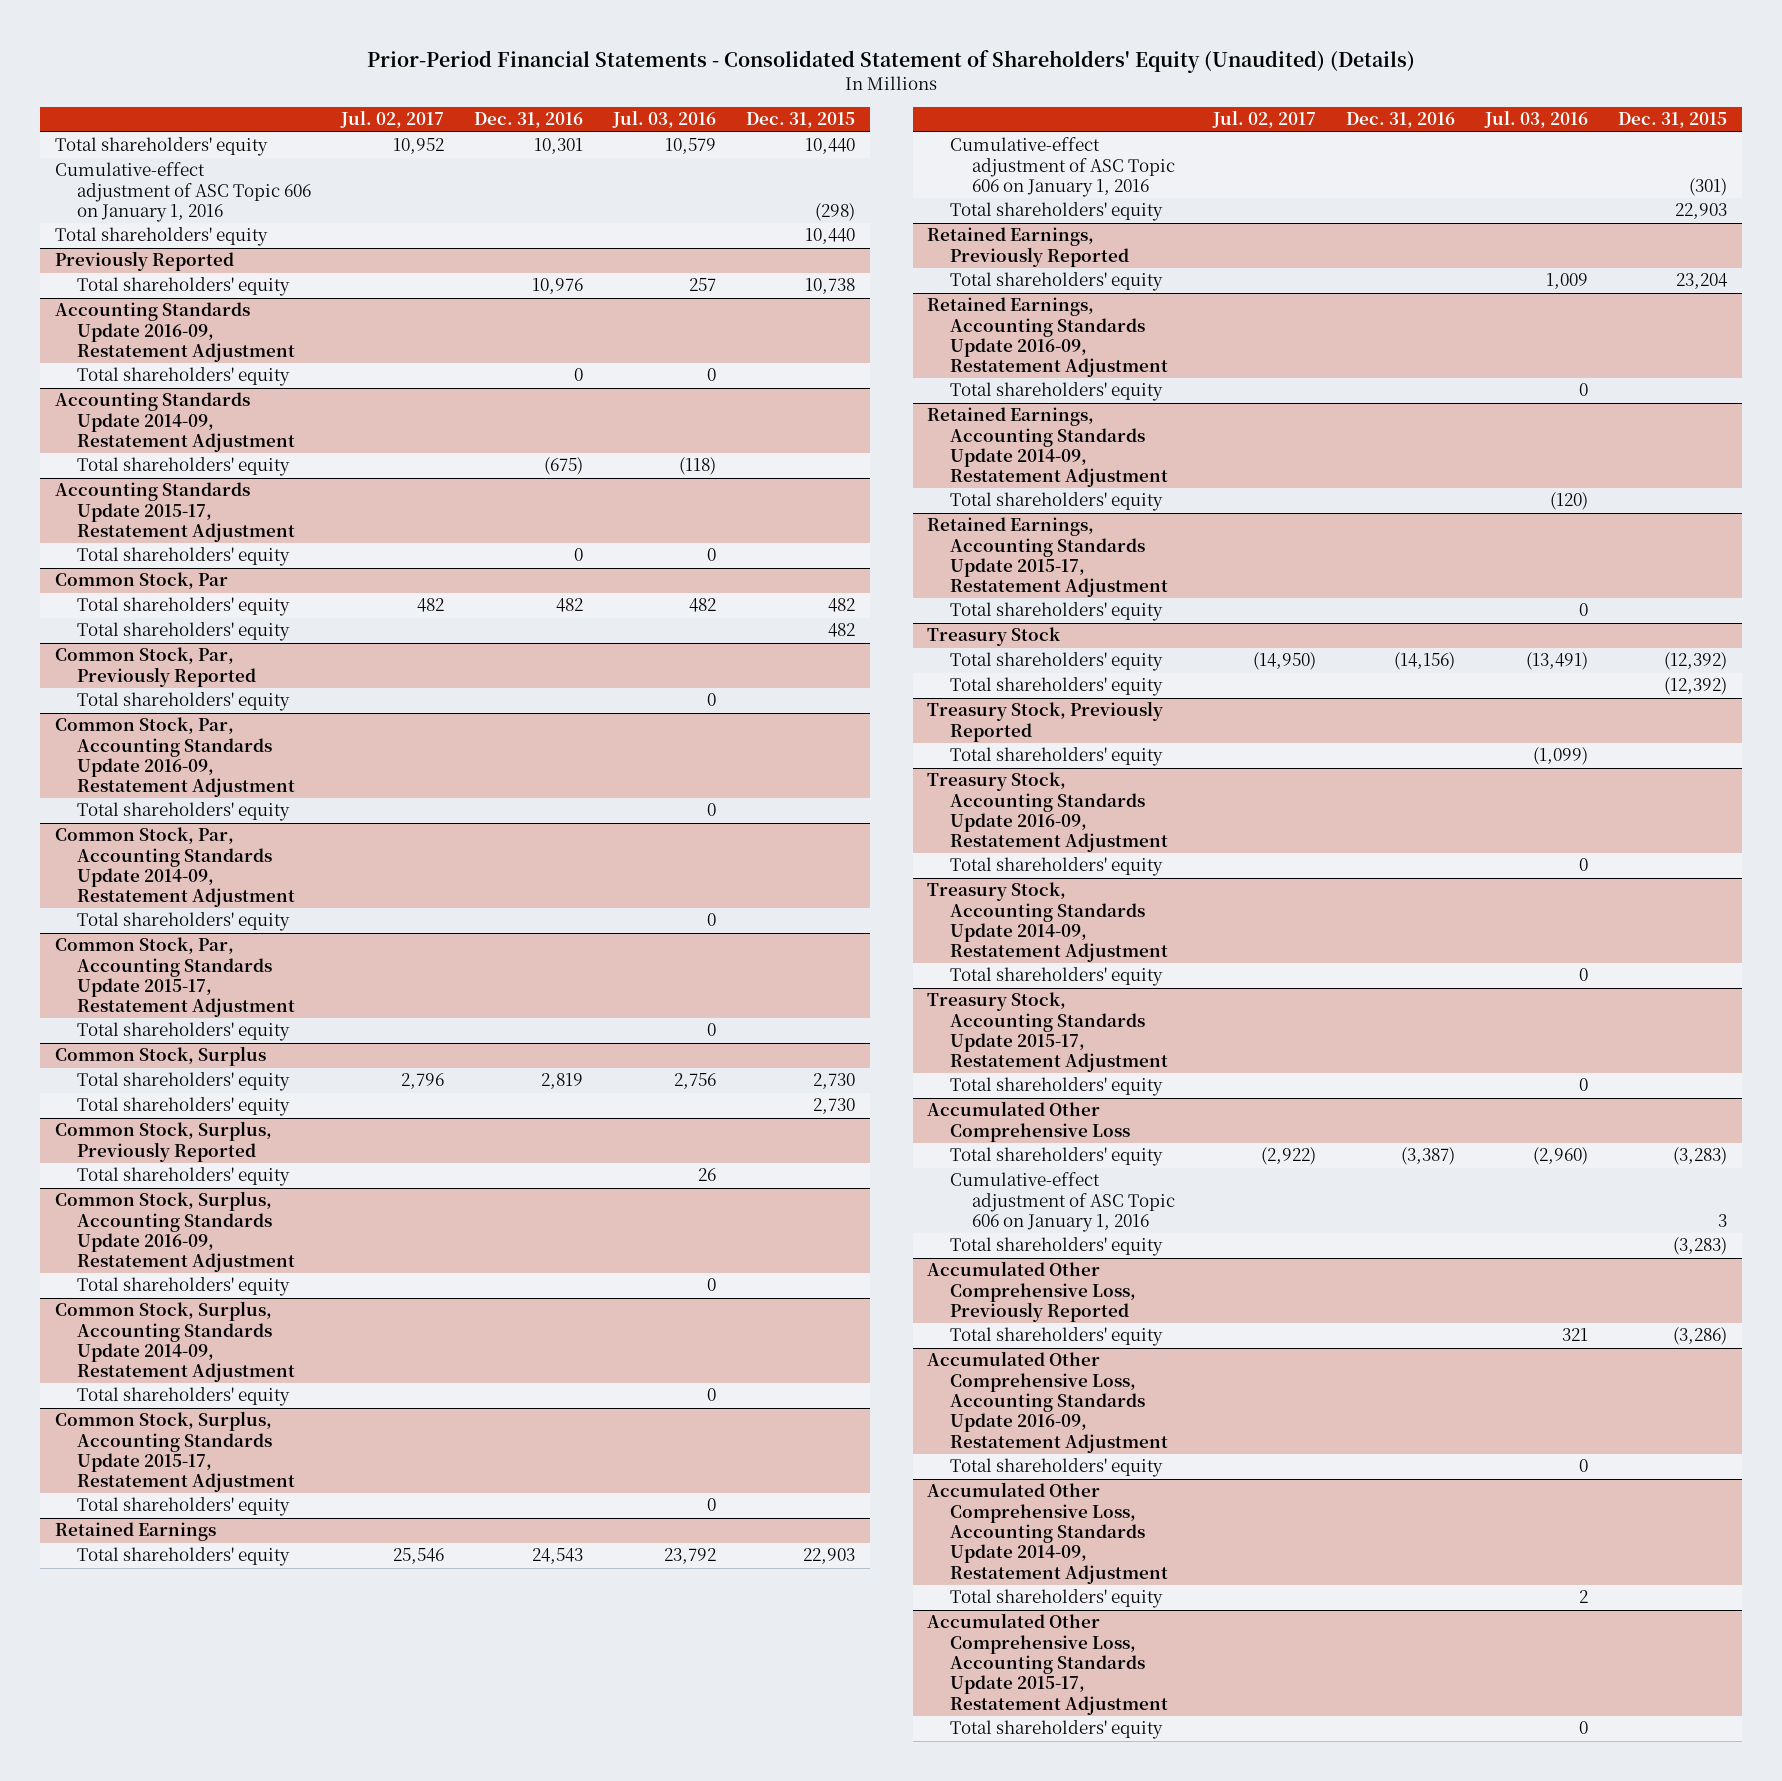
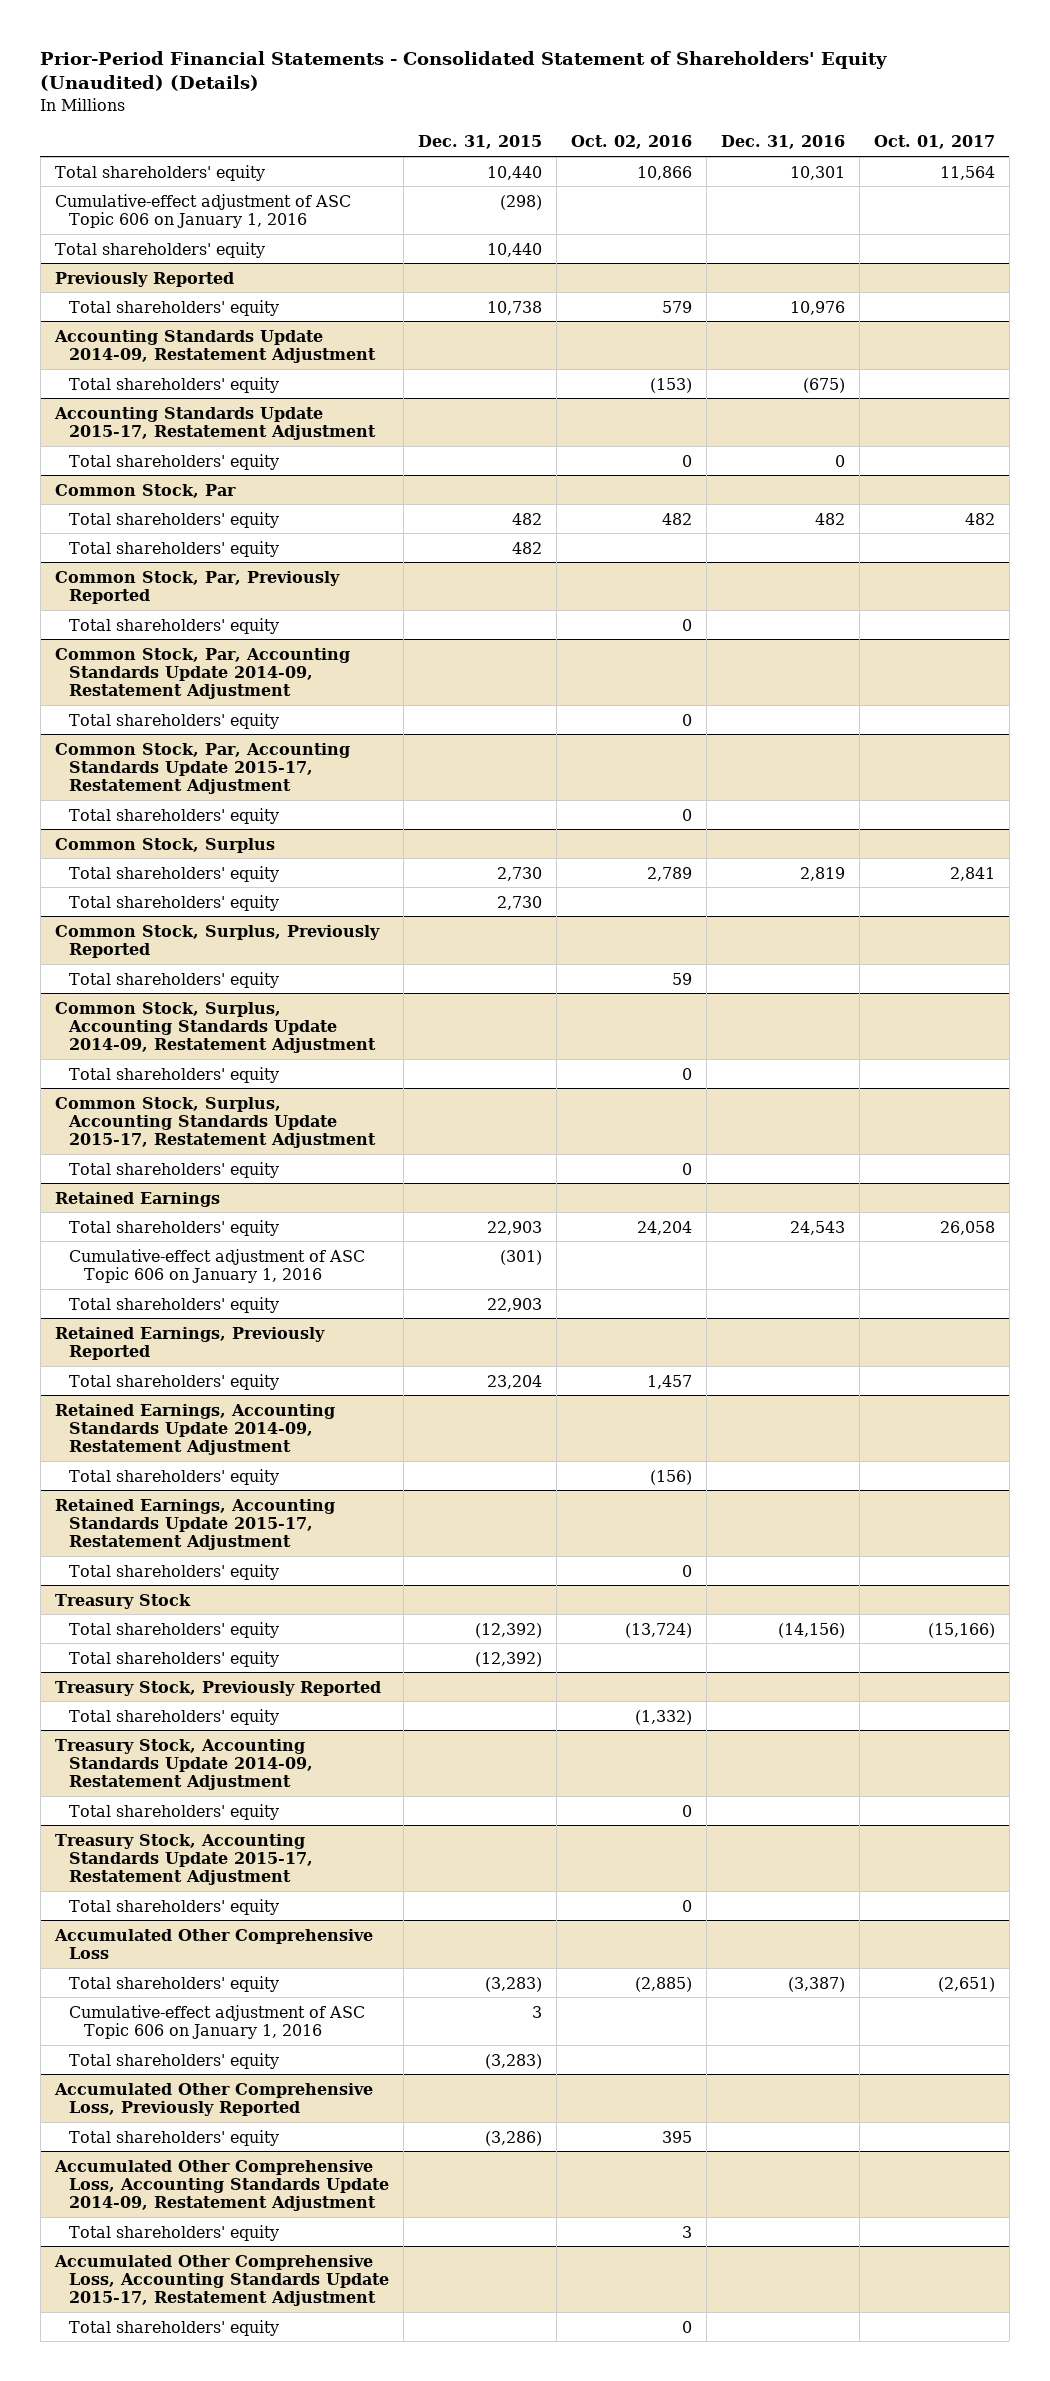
- | Jul. 02, 2017 | Dec. 31, 2016 | Jul. 03, 2016 | Dec. 31, 2015
+ | Dec. 31, 2015 | Oct. 02, 2016 | Dec. 31, 2016 | Oct. 01, 2017
- Accounting Standards Update 2016-09, Restatement Adjustment
- Total shareholders' equity | | 0 | 0 |
- Common Stock, Par, Accounting Standards Update 2016-09, Restatement Adjustment
- Total shareholders' equity | | | 0 |
- Common Stock, Surplus, Accounting Standards Update 2016-09, Restatement Adjustment
- Total shareholders' equity | | | 0 |
- Retained Earnings, Accounting Standards Update 2016-09, Restatement Adjustment
- Total shareholders' equity | | | 0 |
- Treasury Stock, Accounting Standards Update 2016-09, Restatement Adjustment
- Total shareholders' equity | | | 0 |
- Accumulated Other Comprehensive Loss, Accounting Standards Update 2016-09, Restatement Adjustment
- Total shareholders' equity | | | 0 |

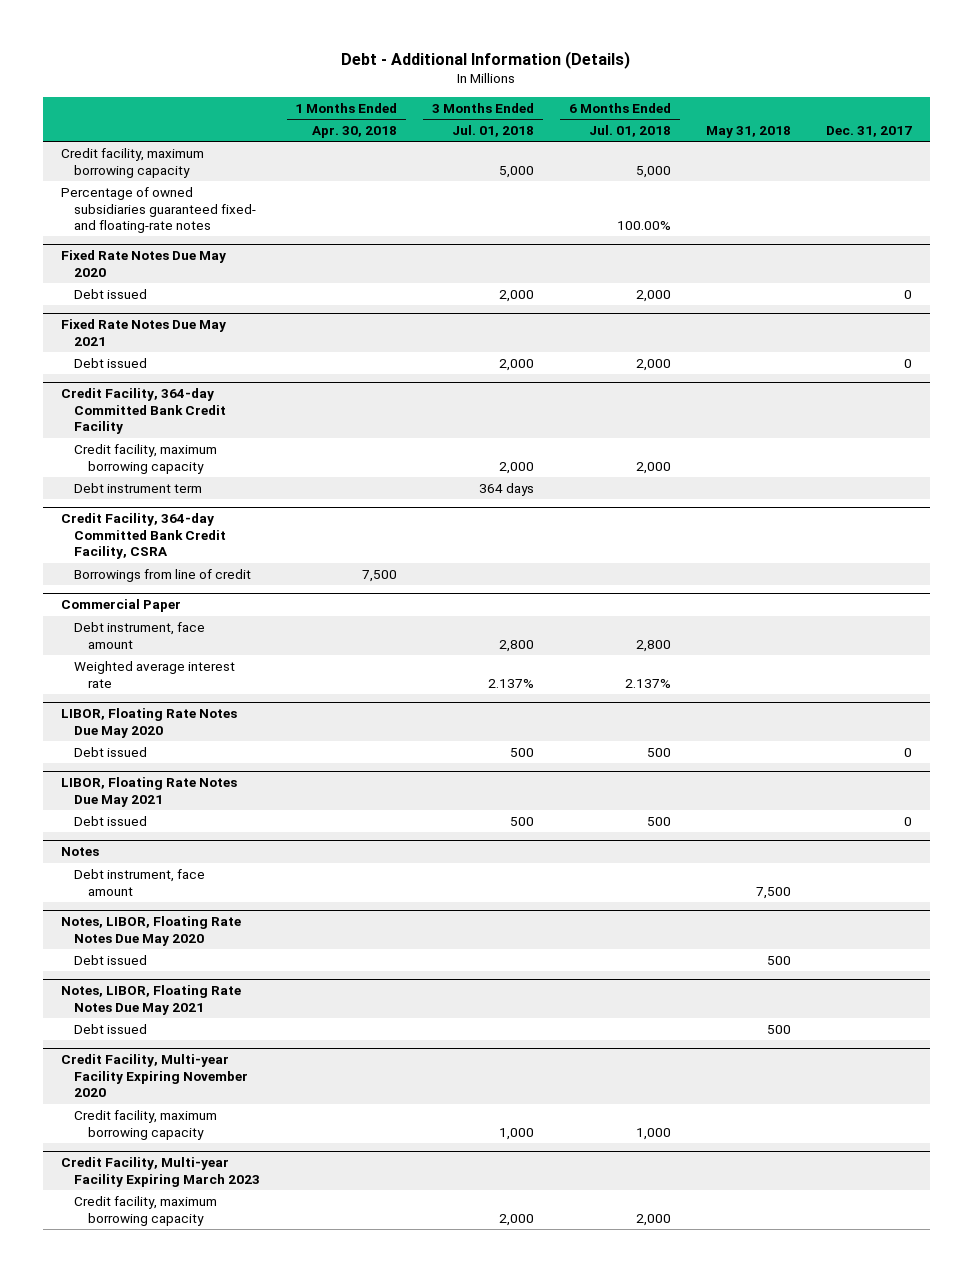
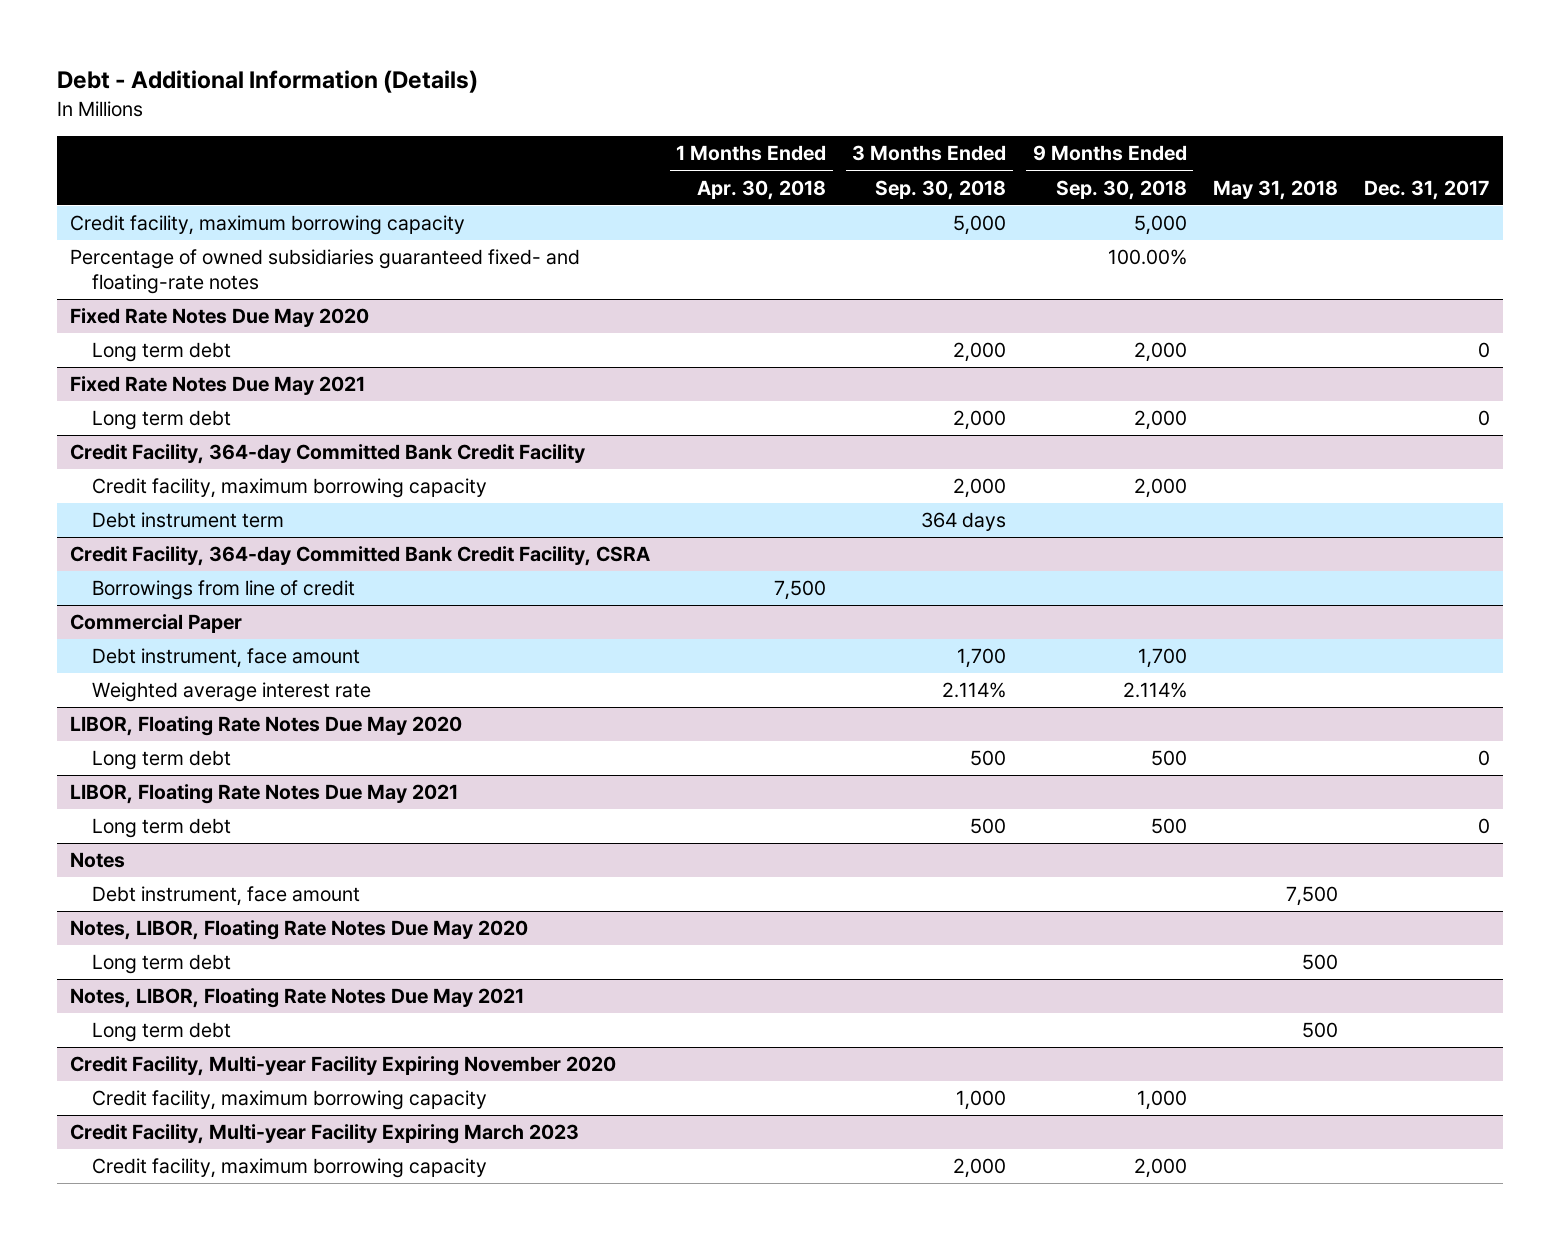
- | 1 Months Ended Apr. 30, 2018 | 3 Months Ended Jul. 01, 2018 | 6 Months Ended Jul. 01, 2018 | May 31, 2018 | Dec. 31, 2017
+ | 1 Months Ended Apr. 30, 2018 | 3 Months Ended Sep. 30, 2018 | 9 Months Ended Sep. 30, 2018 | May 31, 2018 | Dec. 31, 2017
@ Fixed Rate Notes Due May 2020
- Debt issued | | 2,000 | 2,000 | | 0
+ Long term debt | | 2,000 | 2,000 | | 0
@ Fixed Rate Notes Due May 2021
- Debt issued | | 2,000 | 2,000 | | 0
+ Long term debt | | 2,000 | 2,000 | | 0
@ LIBOR, Floating Rate Notes Due May 2020
- Debt issued | | 500 | 500 | | 0
+ Long term debt | | 500 | 500 | | 0
@ LIBOR, Floating Rate Notes Due May 2021
- Debt issued | | 500 | 500 | | 0
+ Long term debt | | 500 | 500 | | 0
@ Notes, LIBOR, Floating Rate Notes Due May 2020
- Debt issued | | | | 500 |
+ Long term debt | | | | 500 |
@ Notes, LIBOR, Floating Rate Notes Due May 2021
- Debt issued | | | | 500 |
+ Long term debt | | | | 500 |

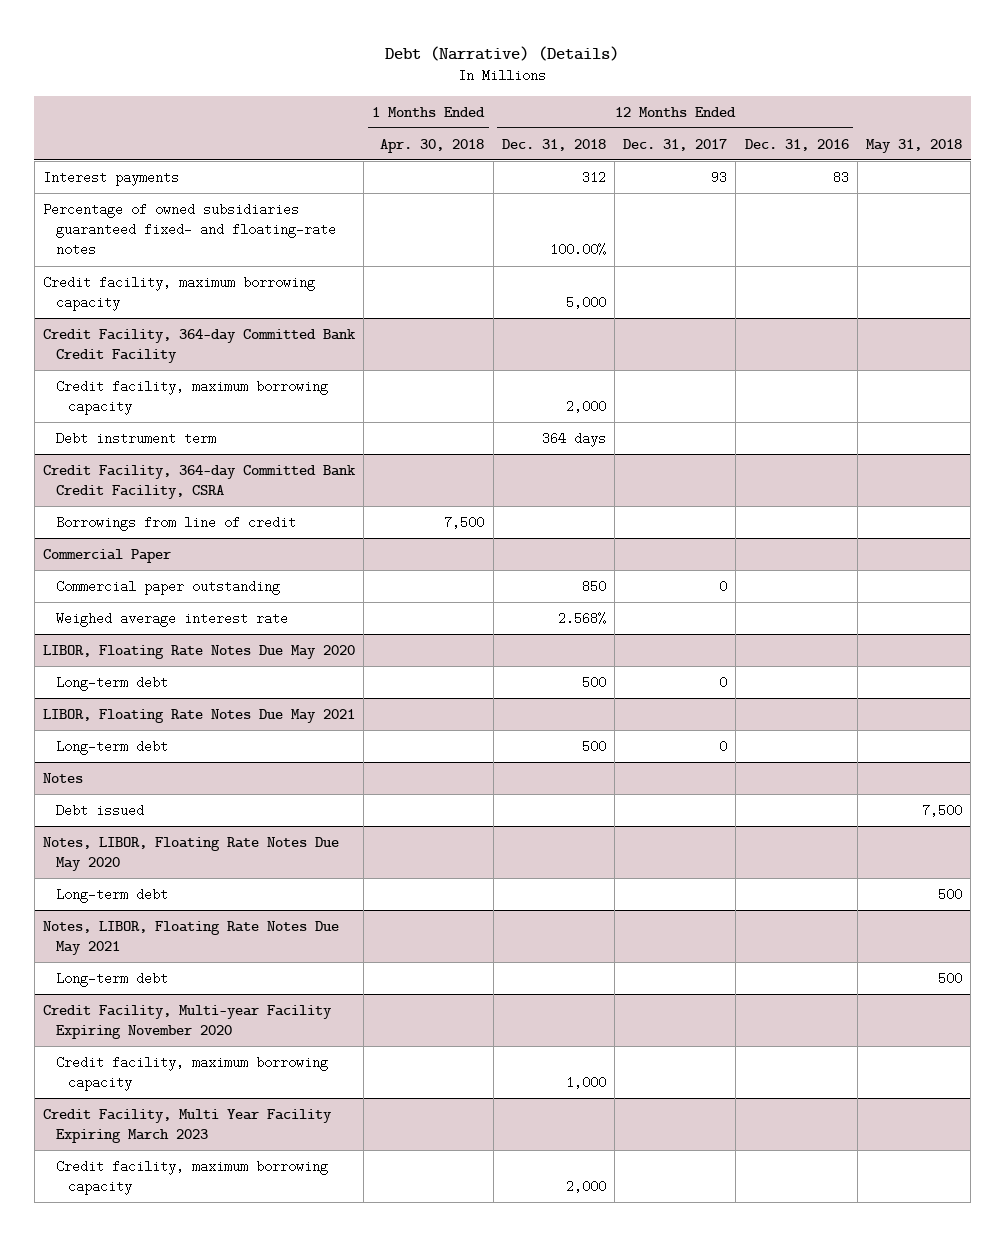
- Debt - Additional Information (Details)
+ Debt (Narrative) (Details)
- | 1 Months Ended Apr. 30, 2018 | 3 Months Ended Sep. 30, 2018 | 9 Months Ended Sep. 30, 2018 | May 31, 2018 | Dec. 31, 2017
+ | 1 Months Ended Apr. 30, 2018 | 12 Months Ended Dec. 31, 2018 | 12 Months Ended Dec. 31, 2017 | 12 Months Ended Dec. 31, 2016 | May 31, 2018
+ Interest payments | | 312 | 93 | 83 |
- Fixed Rate Notes Due May 2020
- Long term debt | | 2,000 | 2,000 | | 0
- Fixed Rate Notes Due May 2021
- Long term debt | | 2,000 | 2,000 | | 0
moved down: Credit facility, maximum borrowing capacity | | 5,000 | | |
@ Commercial Paper
- Debt instrument, face amount | | 1,700 | 1,700 | |
- Weighted average interest rate | | 2.114% | 2.114% | |
+ Commercial paper outstanding | | 850 | 0 | |
+ Weighed average interest rate | | 2.568% | | |
@ LIBOR, Floating Rate Notes Due May 2020
- Long term debt | | 500 | 500 | | 0
+ Long-term debt | | 500 | 0 | |
@ LIBOR, Floating Rate Notes Due May 2021
- Long term debt | | 500 | 500 | | 0
+ Long-term debt | | 500 | 0 | |
@ Notes
- Debt instrument, face amount | | | | 7,500 |
+ Debt issued | | | | | 7,500
@ Notes, LIBOR, Floating Rate Notes Due May 2020
- Long term debt | | | | 500 |
+ Long-term debt | | | | | 500
@ Notes, LIBOR, Floating Rate Notes Due May 2021
- Long term debt | | | | 500 |
+ Long-term debt | | | | | 500
- Credit Facility, Multi-year Facility Expiring March 2023
+ Credit Facility, Multi Year Facility Expiring March 2023

